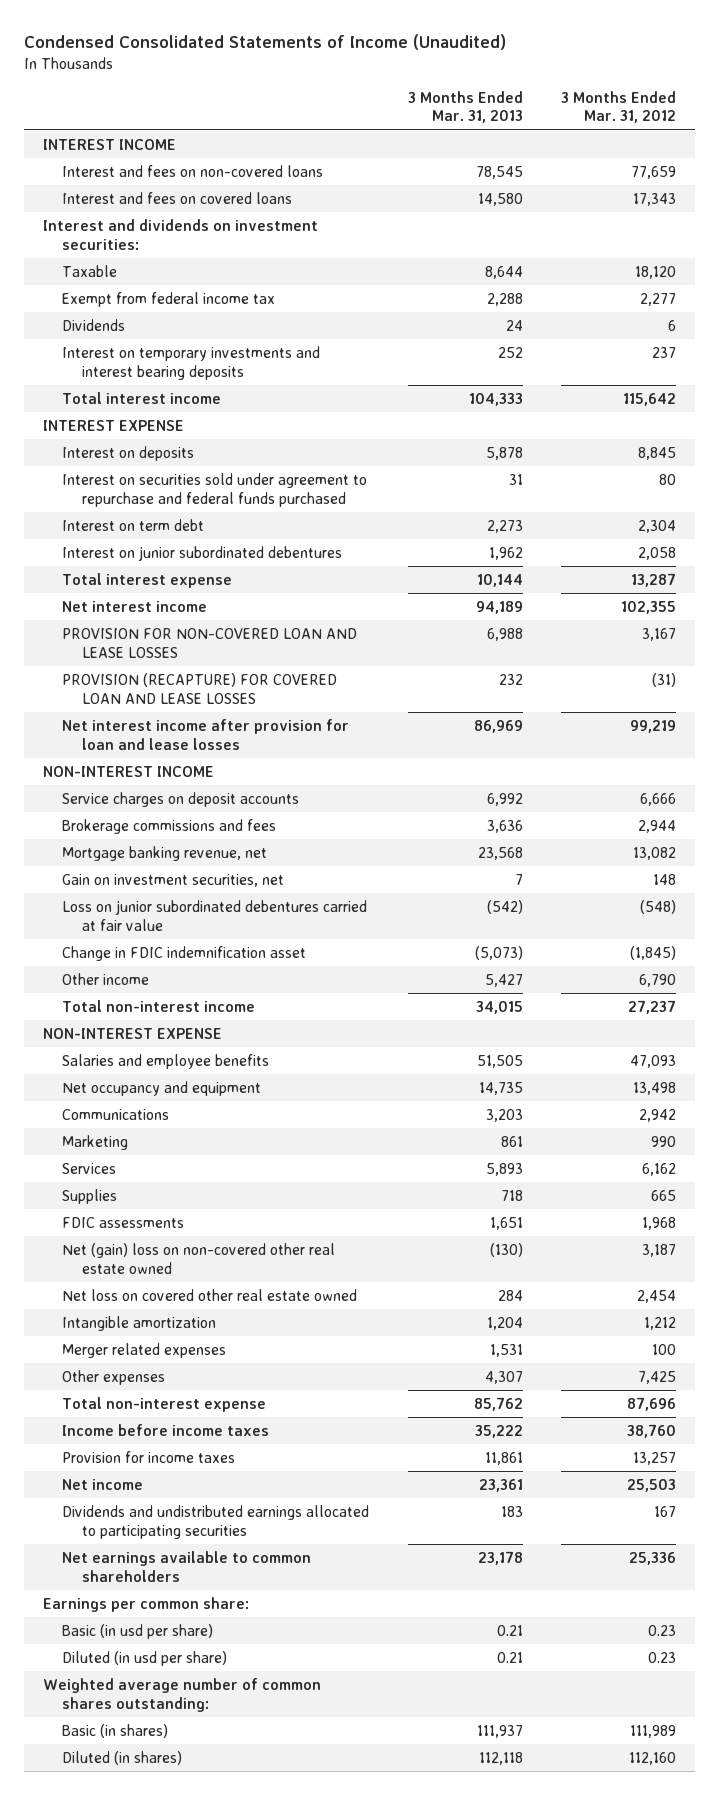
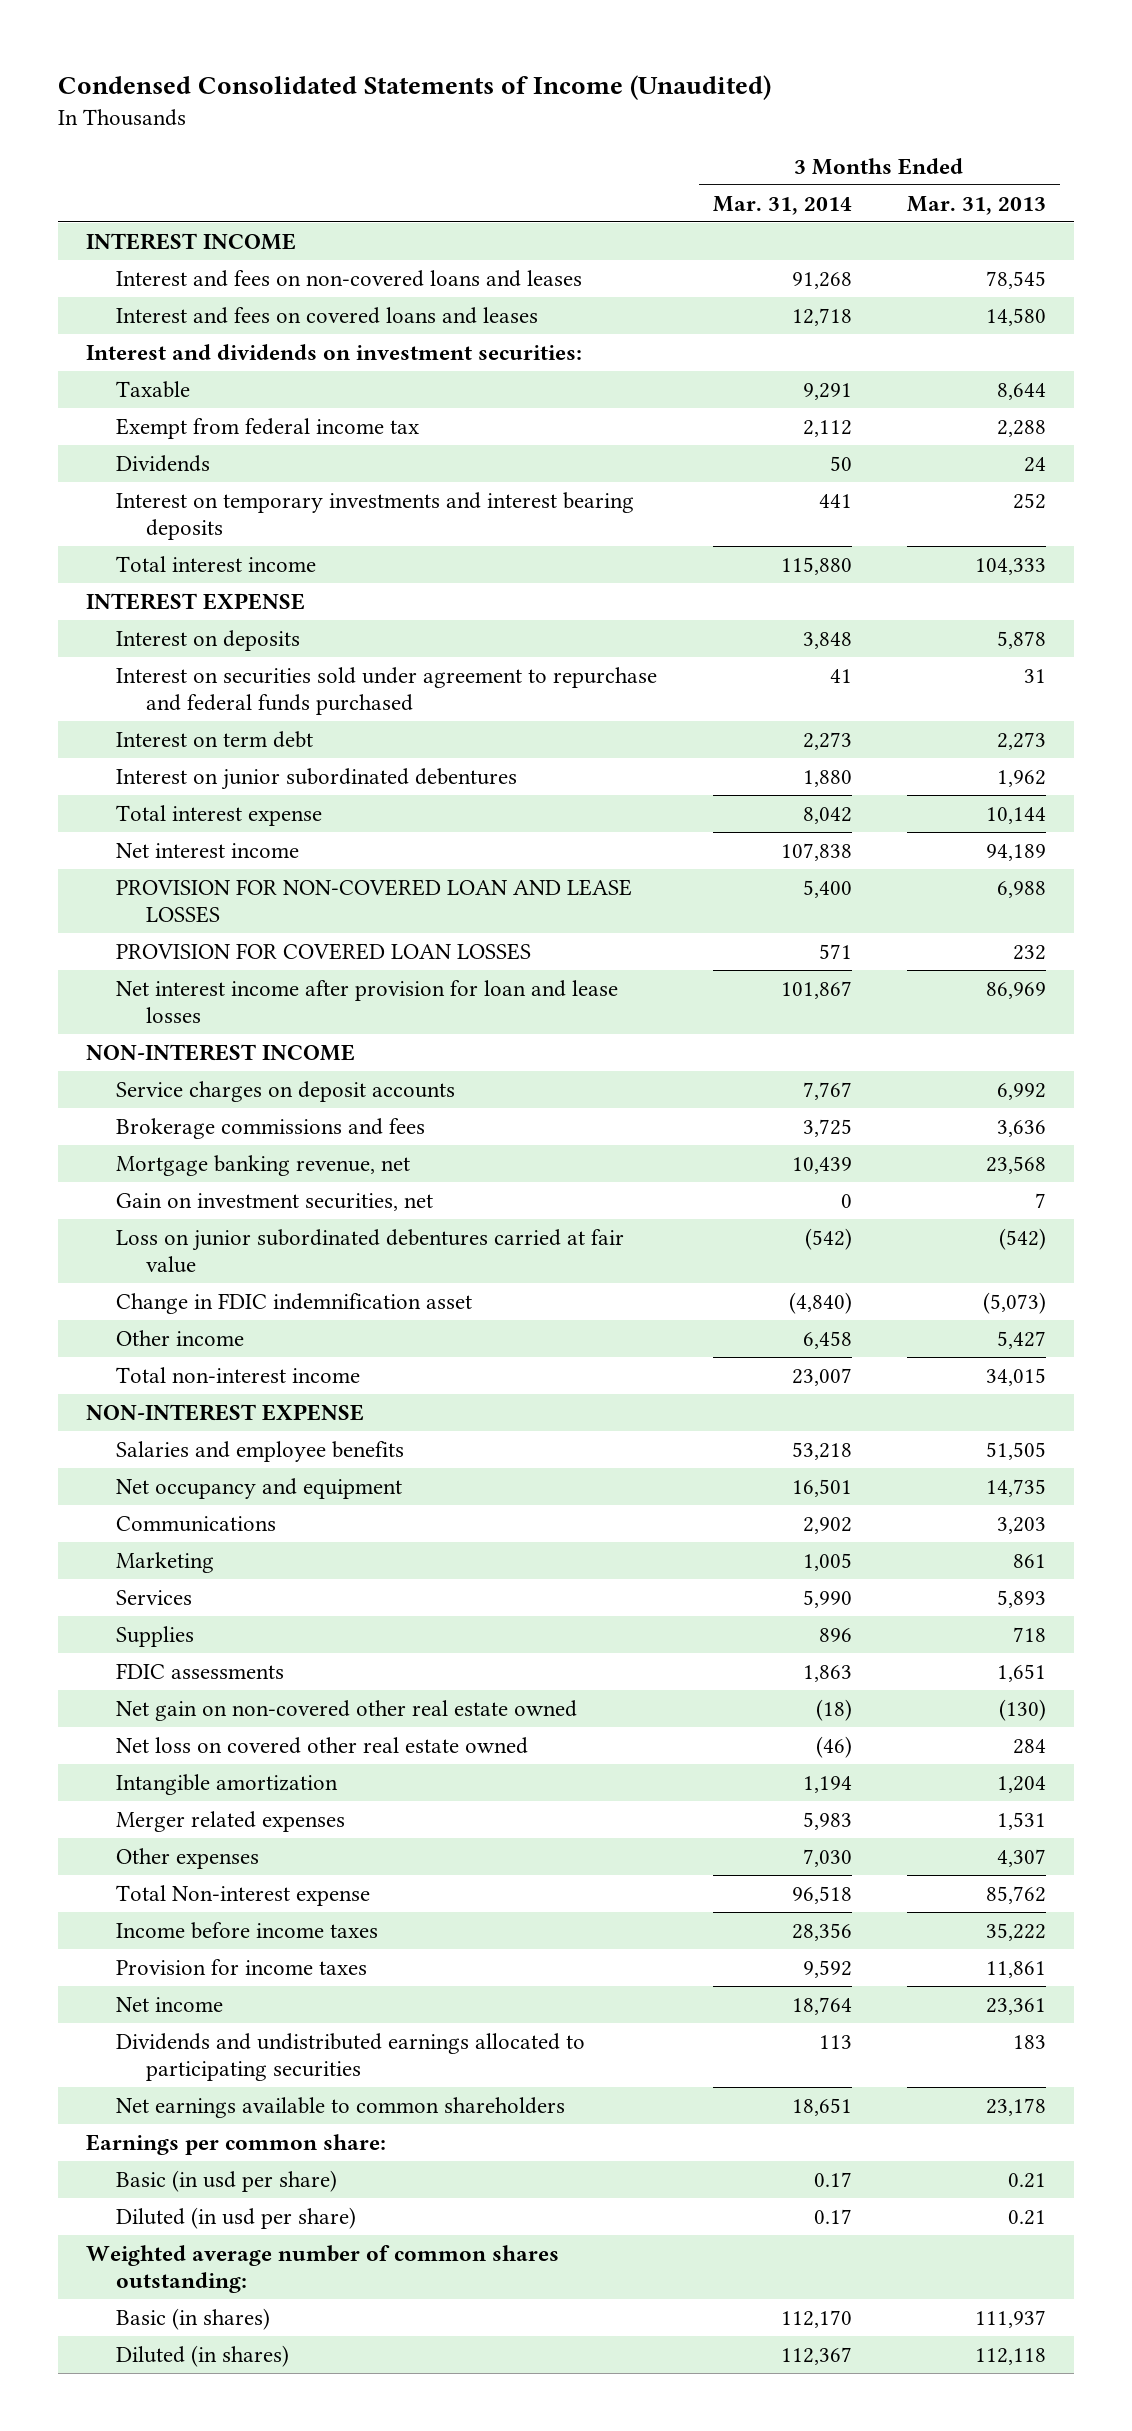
- | 3 Months Ended Mar. 31, 2013 | 3 Months Ended Mar. 31, 2012
+ | 3 Months Ended Mar. 31, 2014 | 3 Months Ended Mar. 31, 2013
- Interest and fees on non-covered loans | 78,545 | 77,659
- Interest and fees on covered loans | 14,580 | 17,343
+ Interest and fees on non-covered loans and leases | 91,268 | 78,545
+ Interest and fees on covered loans and leases | 12,718 | 14,580
- PROVISION (RECAPTURE) FOR COVERED LOAN AND LEASE LOSSES | 232 | (31)
+ PROVISION FOR COVERED LOAN LOSSES | 571 | 232
- Net (gain) loss on non-covered other real estate owned | (130) | 3,187
+ Net gain on non-covered other real estate owned | (18) | (130)
- Total non-interest expense | 85,762 | 87,696
+ Total Non-interest expense | 96,518 | 85,762

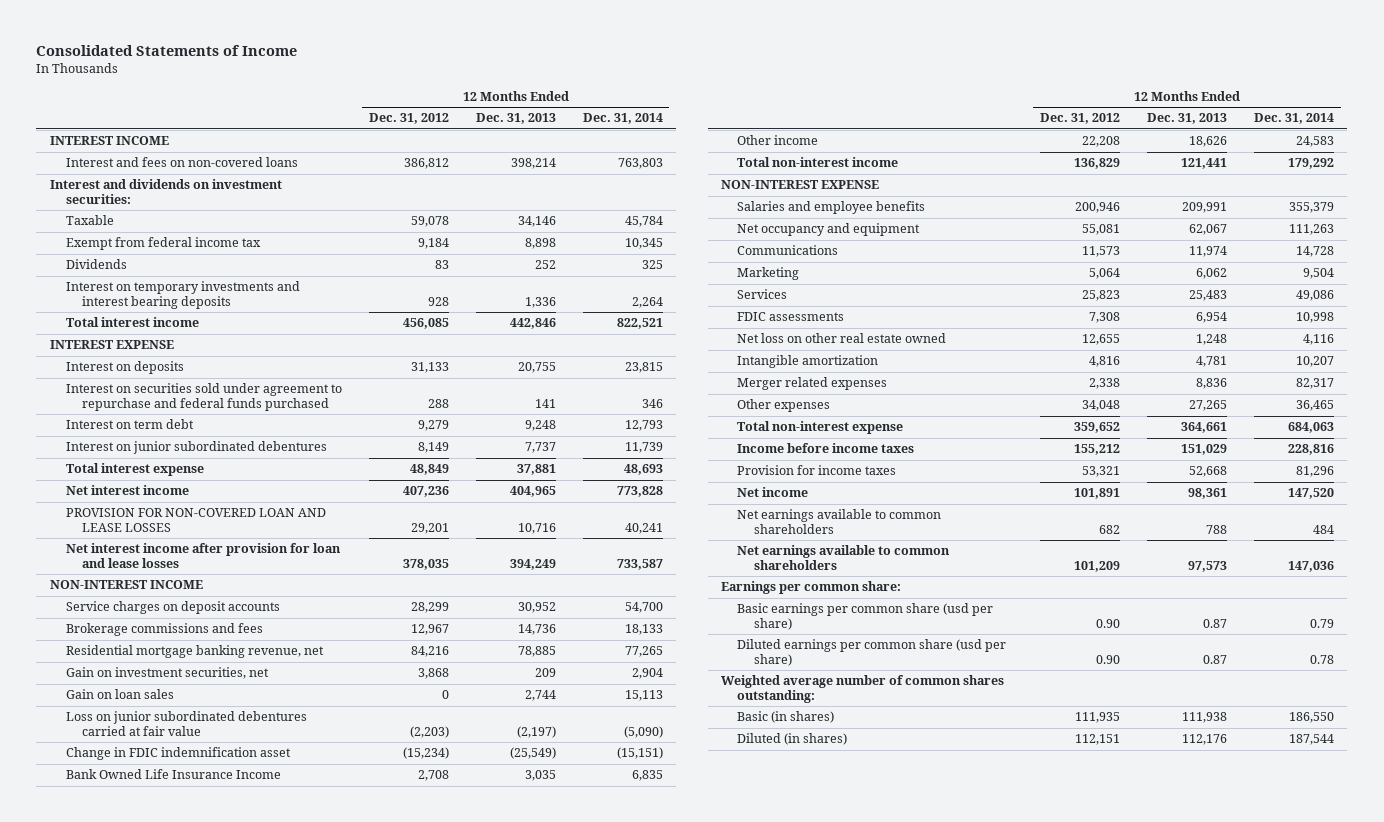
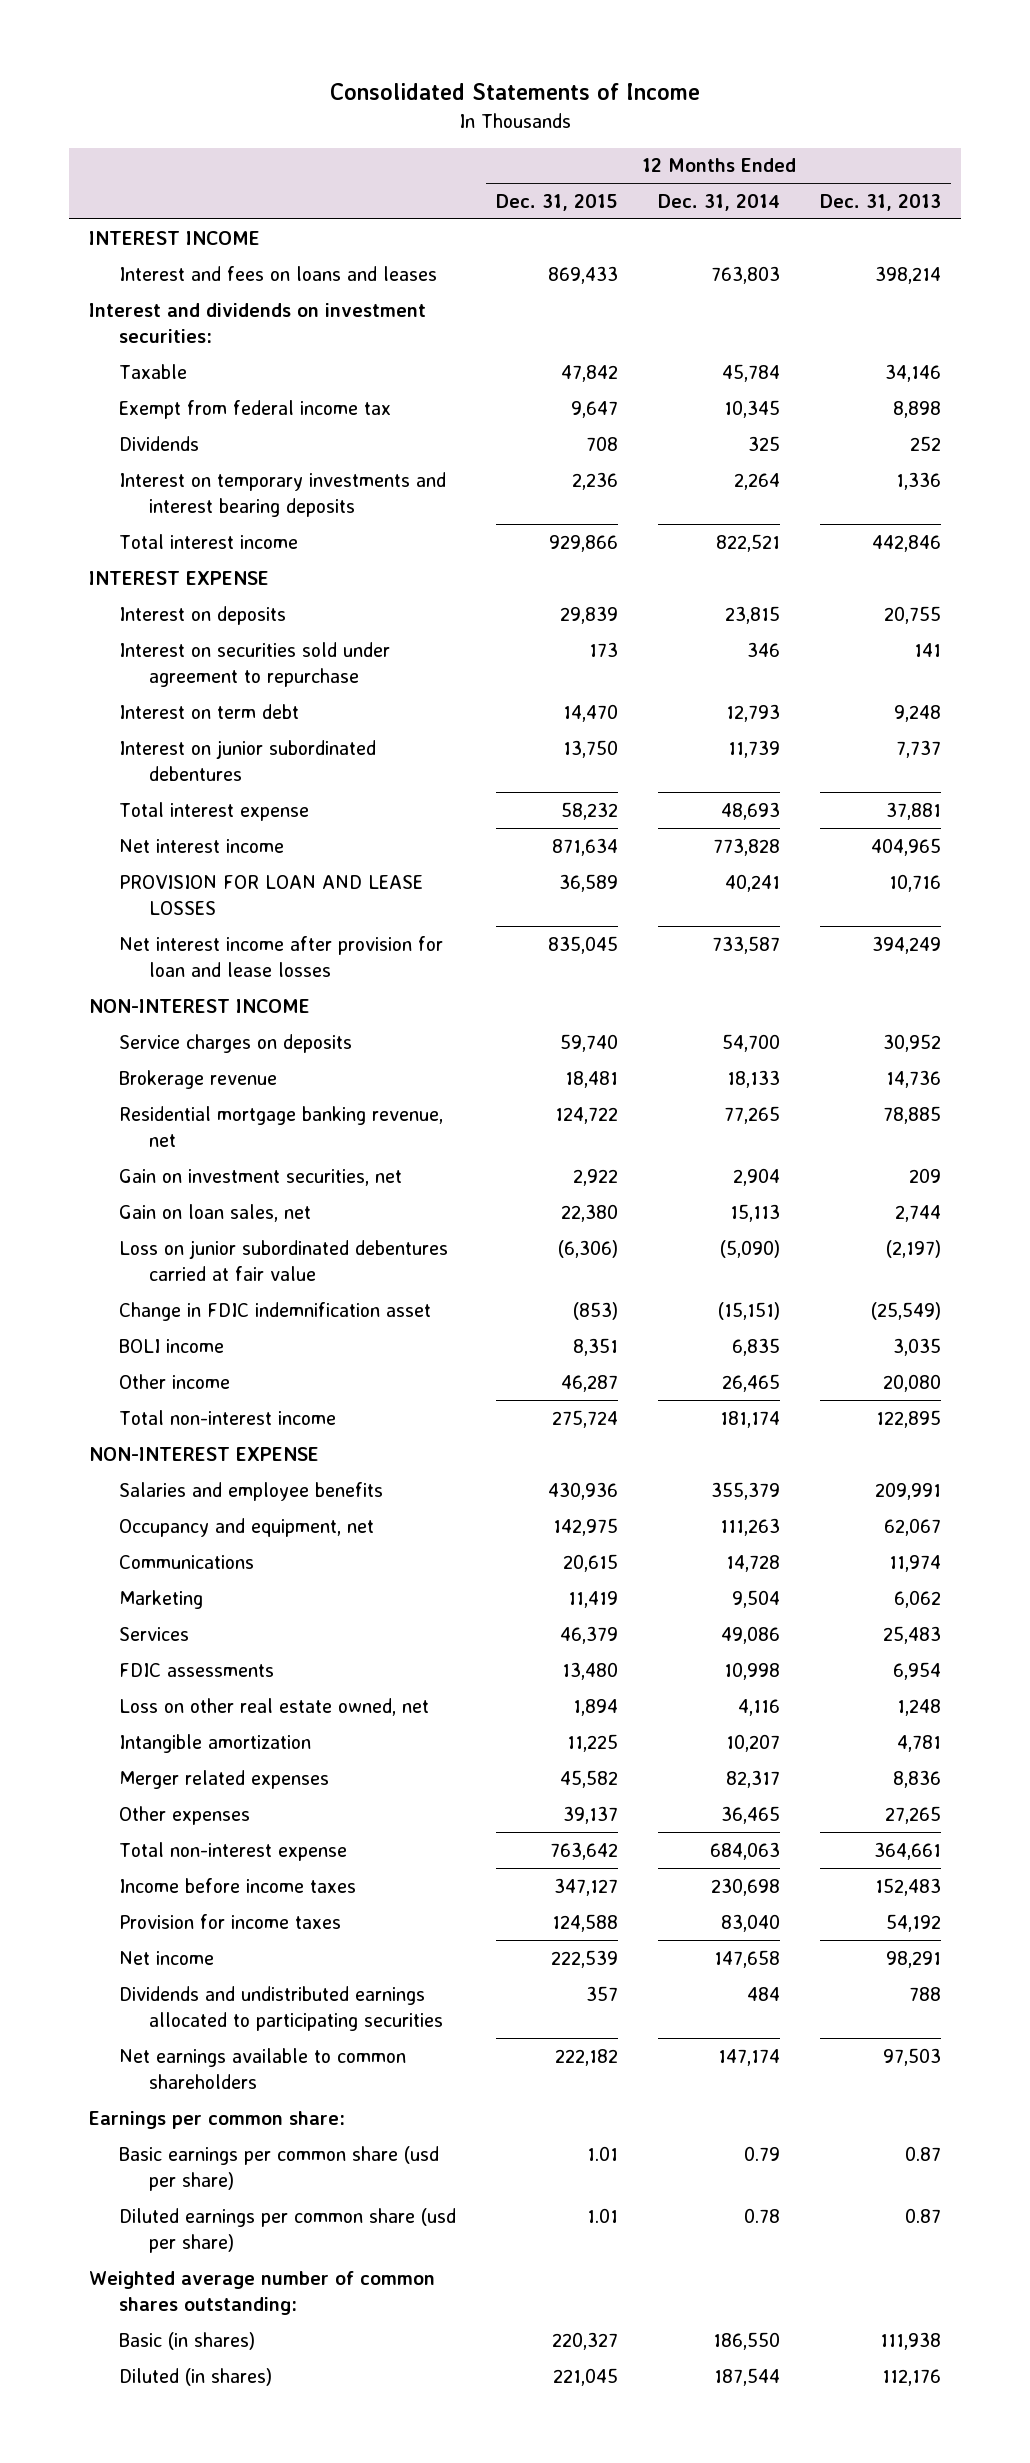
- | 12 Months Ended Dec. 31, 2012 | 12 Months Ended Dec. 31, 2013 | 12 Months Ended Dec. 31, 2014
+ | 12 Months Ended Dec. 31, 2015 | 12 Months Ended Dec. 31, 2014 | 12 Months Ended Dec. 31, 2013
- Interest and fees on non-covered loans | 386,812 | 398,214 | 763,803
+ Interest and fees on loans and leases | 869,433 | 763,803 | 398,214
- Interest on securities sold under agreement to repurchase and federal funds purchased | 288 | 141 | 346
+ Interest on securities sold under agreement to repurchase | 173 | 346 | 141
- PROVISION FOR NON-COVERED LOAN AND LEASE LOSSES | 29,201 | 10,716 | 40,241
+ PROVISION FOR LOAN AND LEASE LOSSES | 36,589 | 40,241 | 10,716
- Service charges on deposit accounts | 28,299 | 30,952 | 54,700
- Brokerage commissions and fees | 12,967 | 14,736 | 18,133
+ Service charges on deposits | 59,740 | 54,700 | 30,952
+ Brokerage revenue | 18,481 | 18,133 | 14,736
- Gain on loan sales | 0 | 2,744 | 15,113
+ Gain on loan sales, net | 22,380 | 15,113 | 2,744
- Bank Owned Life Insurance Income | 2,708 | 3,035 | 6,835
- Other income | 22,208 | 18,626 | 24,583
- Total non-interest income | 136,829 | 121,441 | 179,292
+ BOLI income | 8,351 | 6,835 | 3,035
+ Other income | 46,287 | 26,465 | 20,080
+ Total non-interest income | 275,724 | 181,174 | 122,895
- Net occupancy and equipment | 55,081 | 62,067 | 111,263
+ Occupancy and equipment, net | 142,975 | 111,263 | 62,067
- Net loss on other real estate owned | 12,655 | 1,248 | 4,116
+ Loss on other real estate owned, net | 1,894 | 4,116 | 1,248
- Income before income taxes | 155,212 | 151,029 | 228,816
- Provision for income taxes | 53,321 | 52,668 | 81,296
- Net income | 101,891 | 98,361 | 147,520
- Net earnings available to common shareholders | 682 | 788 | 484
- Net earnings available to common shareholders | 101,209 | 97,573 | 147,036
+ Income before income taxes | 347,127 | 230,698 | 152,483
+ Provision for income taxes | 124,588 | 83,040 | 54,192
+ Net income | 222,539 | 147,658 | 98,291
+ Dividends and undistributed earnings allocated to participating securities | 357 | 484 | 788
+ Net earnings available to common shareholders | 222,182 | 147,174 | 97,503

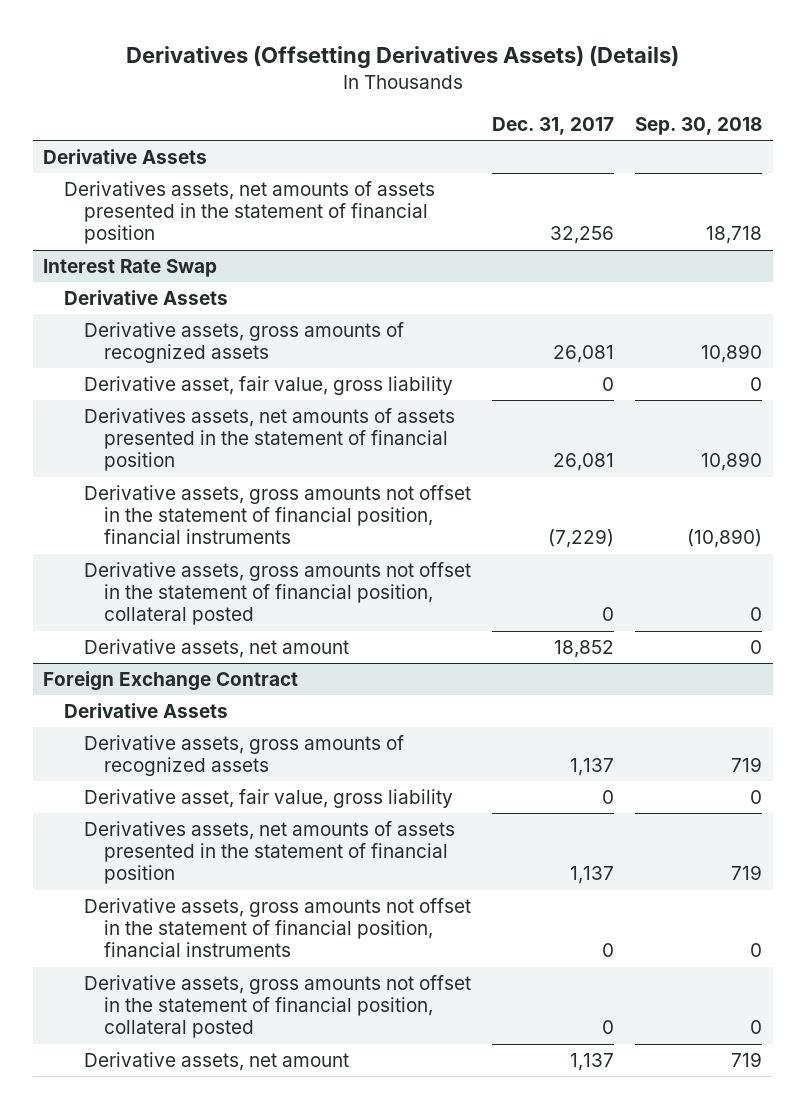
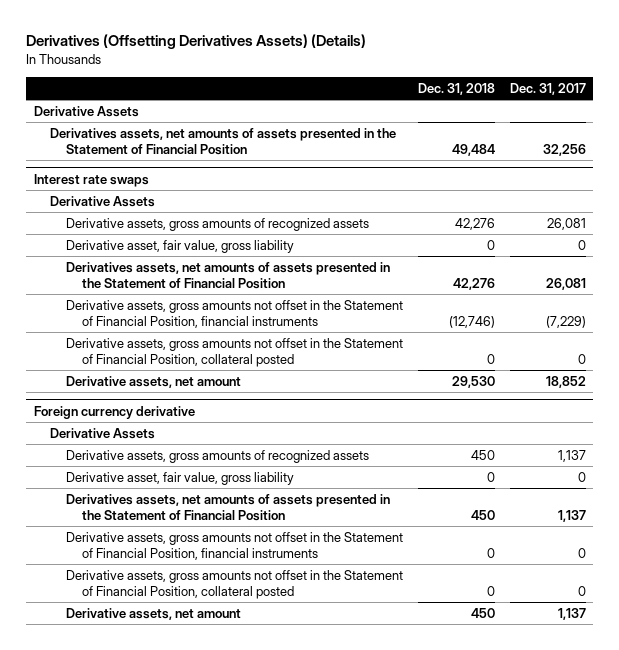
- | Dec. 31, 2017 | Sep. 30, 2018
+ | Dec. 31, 2018 | Dec. 31, 2017
- Derivatives assets, net amounts of assets presented in the statement of financial position | 32,256 | 18,718
- Interest Rate Swap
+ Derivatives assets, net amounts of assets presented in the Statement of Financial Position | 49,484 | 32,256
+ Interest rate swaps
- Derivatives assets, net amounts of assets presented in the statement of financial position | 26,081 | 10,890
- Derivative assets, gross amounts not offset in the statement of financial position, financial instruments | (7,229) | (10,890)
- Derivative assets, gross amounts not offset in the statement of financial position, collateral posted | 0 | 0
+ Derivatives assets, net amounts of assets presented in the Statement of Financial Position | 42,276 | 26,081
+ Derivative assets, gross amounts not offset in the Statement of Financial Position, financial instruments | (12,746) | (7,229)
+ Derivative assets, gross amounts not offset in the Statement of Financial Position, collateral posted | 0 | 0
- Foreign Exchange Contract
+ Foreign currency derivative
- Derivatives assets, net amounts of assets presented in the statement of financial position | 1,137 | 719
- Derivative assets, gross amounts not offset in the statement of financial position, financial instruments | 0 | 0
- Derivative assets, gross amounts not offset in the statement of financial position, collateral posted | 0 | 0
+ Derivatives assets, net amounts of assets presented in the Statement of Financial Position | 450 | 1,137
+ Derivative assets, gross amounts not offset in the Statement of Financial Position, financial instruments | 0 | 0
+ Derivative assets, gross amounts not offset in the Statement of Financial Position, collateral posted | 0 | 0

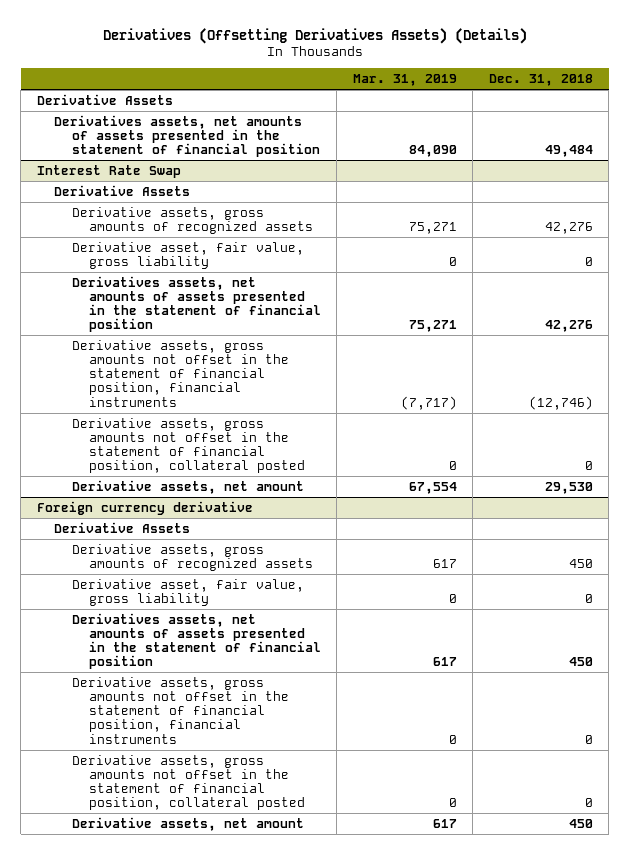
- | Dec. 31, 2018 | Dec. 31, 2017
+ | Mar. 31, 2019 | Dec. 31, 2018
- Derivatives assets, net amounts of assets presented in the Statement of Financial Position | 49,484 | 32,256
- Interest rate swaps
+ Derivatives assets, net amounts of assets presented in the statement of financial position | 84,090 | 49,484
+ Interest Rate Swap
- Derivatives assets, net amounts of assets presented in the Statement of Financial Position | 42,276 | 26,081
- Derivative assets, gross amounts not offset in the Statement of Financial Position, financial instruments | (12,746) | (7,229)
- Derivative assets, gross amounts not offset in the Statement of Financial Position, collateral posted | 0 | 0
+ Derivatives assets, net amounts of assets presented in the statement of financial position | 75,271 | 42,276
+ Derivative assets, gross amounts not offset in the statement of financial position, financial instruments | (7,717) | (12,746)
+ Derivative assets, gross amounts not offset in the statement of financial position, collateral posted | 0 | 0
@ Foreign currency derivative
- Derivatives assets, net amounts of assets presented in the Statement of Financial Position | 450 | 1,137
- Derivative assets, gross amounts not offset in the Statement of Financial Position, financial instruments | 0 | 0
- Derivative assets, gross amounts not offset in the Statement of Financial Position, collateral posted | 0 | 0
+ Derivatives assets, net amounts of assets presented in the statement of financial position | 617 | 450
+ Derivative assets, gross amounts not offset in the statement of financial position, financial instruments | 0 | 0
+ Derivative assets, gross amounts not offset in the statement of financial position, collateral posted | 0 | 0

